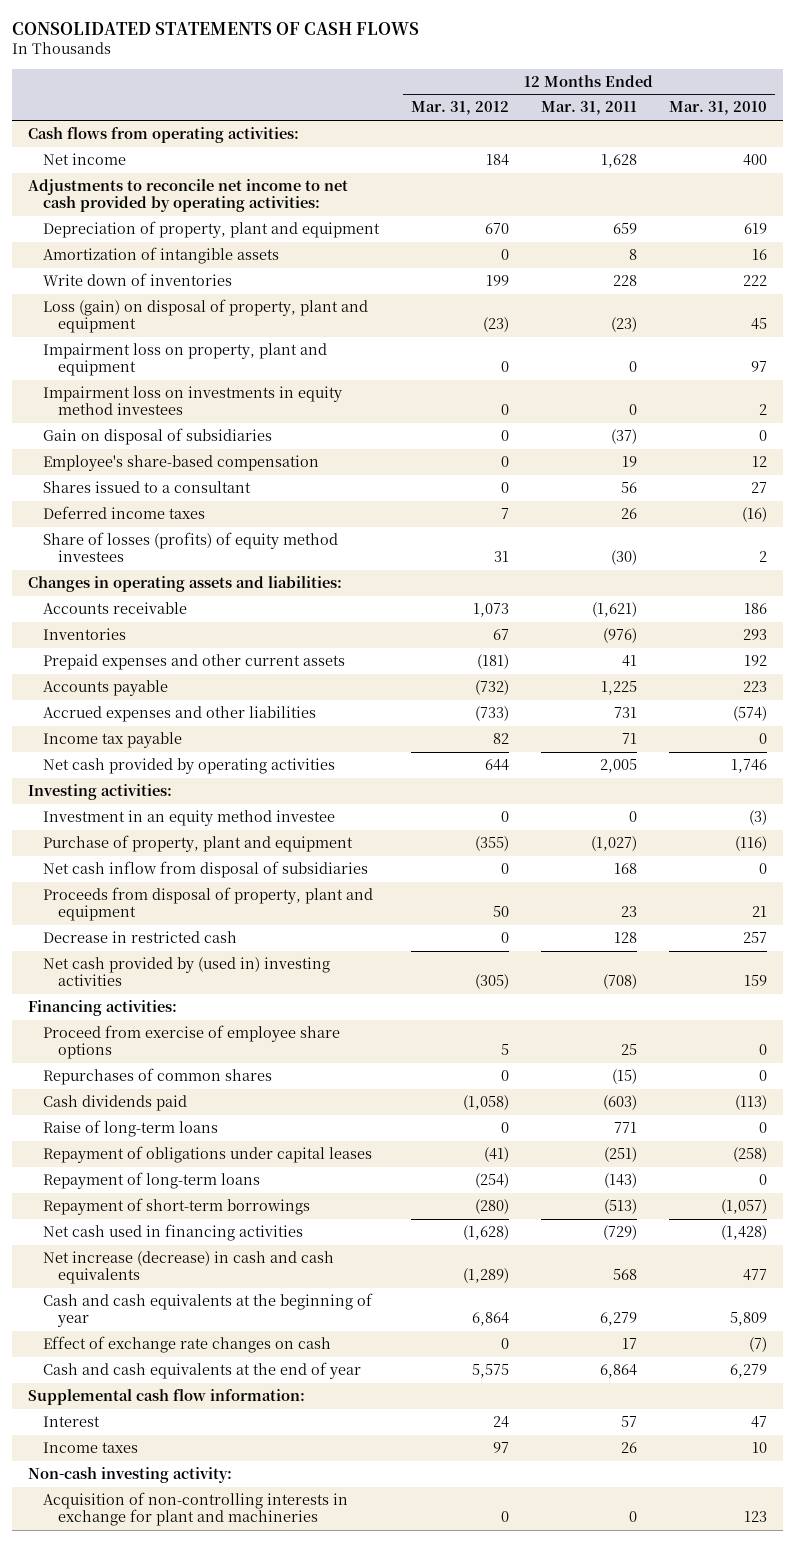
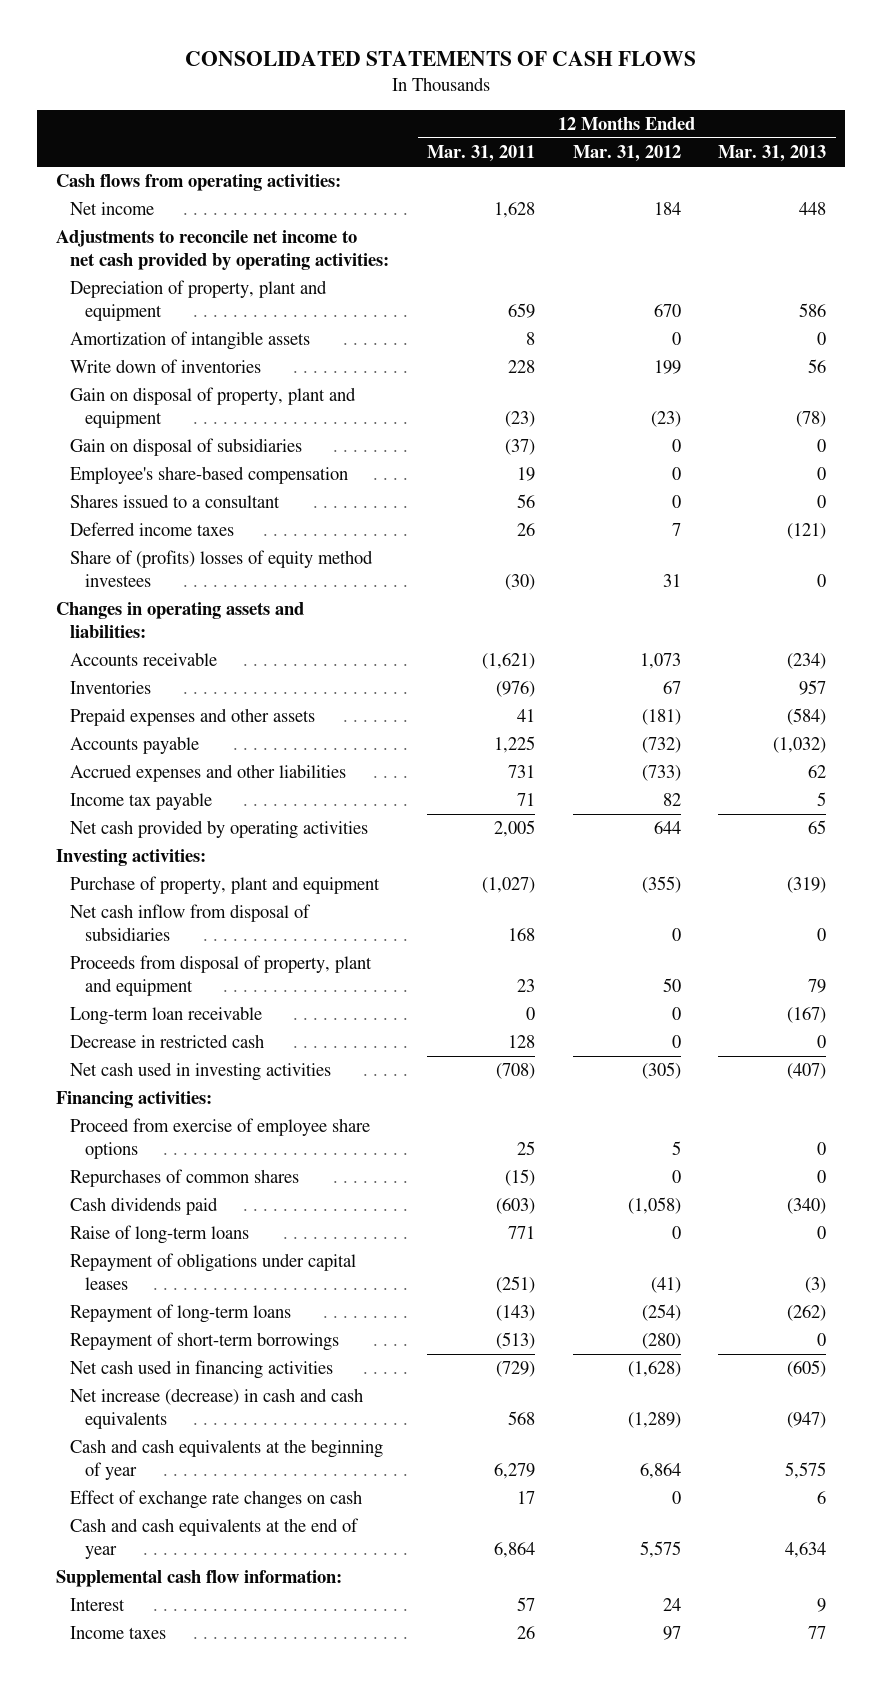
- | 12 Months Ended Mar. 31, 2012 | 12 Months Ended Mar. 31, 2011 | 12 Months Ended Mar. 31, 2010
+ | 12 Months Ended Mar. 31, 2011 | 12 Months Ended Mar. 31, 2012 | 12 Months Ended Mar. 31, 2013
- Loss (gain) on disposal of property, plant and equipment | (23) | (23) | 45
- Impairment loss on property, plant and equipment | 0 | 0 | 97
- Impairment loss on investments in equity method investees | 0 | 0 | 2
+ Gain on disposal of property, plant and equipment | (23) | (23) | (78)
- Share of losses (profits) of equity method investees | 31 | (30) | 2
+ Share of (profits) losses of equity method investees | (30) | 31 | 0
- Prepaid expenses and other current assets | (181) | 41 | 192
+ Prepaid expenses and other assets | 41 | (181) | (584)
- Investment in an equity method investee | 0 | 0 | (3)
+ Long-term loan receivable | 0 | 0 | (167)
- Net cash provided by (used in) investing activities | (305) | (708) | 159
+ Net cash used in investing activities | (708) | (305) | (407)
- Non-cash investing activity:
- Acquisition of non-controlling interests in exchange for plant and machineries | 0 | 0 | 123

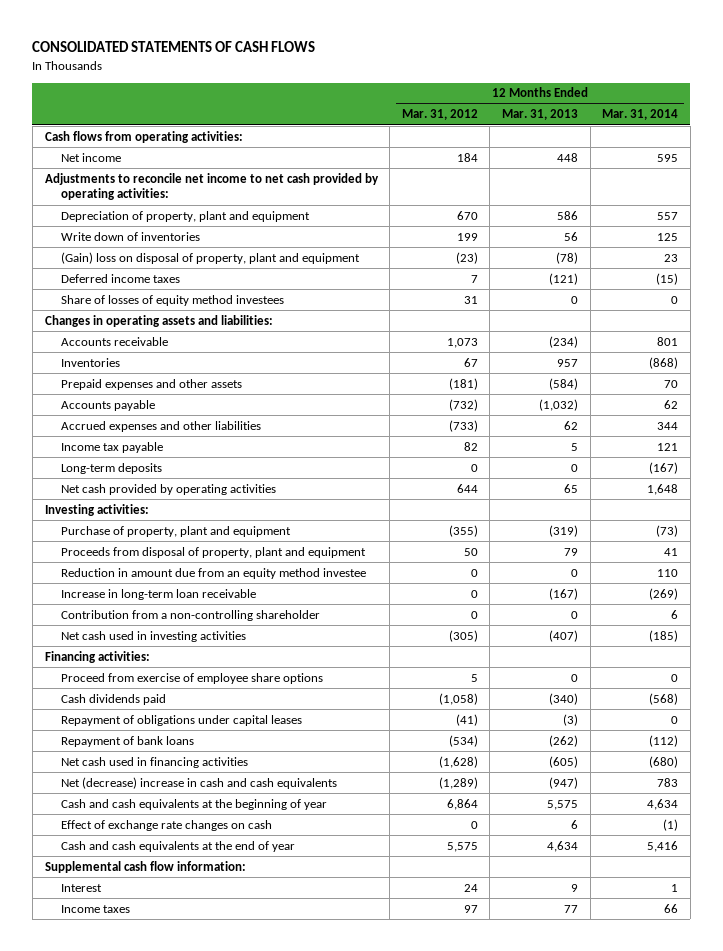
- | 12 Months Ended Mar. 31, 2011 | 12 Months Ended Mar. 31, 2012 | 12 Months Ended Mar. 31, 2013
+ | 12 Months Ended Mar. 31, 2012 | 12 Months Ended Mar. 31, 2013 | 12 Months Ended Mar. 31, 2014
- Amortization of intangible assets | 8 | 0 | 0
- Gain on disposal of property, plant and equipment | (23) | (23) | (78)
- Gain on disposal of subsidiaries | (37) | 0 | 0
- Employee's share-based compensation | 19 | 0 | 0
- Shares issued to a consultant | 56 | 0 | 0
+ (Gain) loss on disposal of property, plant and equipment | (23) | (78) | 23
- Share of (profits) losses of equity method investees | (30) | 31 | 0
+ Share of losses of equity method investees | 31 | 0 | 0
+ Long-term deposits | 0 | 0 | (167)
- Net cash inflow from disposal of subsidiaries | 168 | 0 | 0
- Long-term loan receivable | 0 | 0 | (167)
- Decrease in restricted cash | 128 | 0 | 0
+ Reduction in amount due from an equity method investee | 0 | 0 | 110
+ Increase in long-term loan receivable | 0 | (167) | (269)
+ Contribution from a non-controlling shareholder | 0 | 0 | 6
- Repurchases of common shares | (15) | 0 | 0
- Raise of long-term loans | 771 | 0 | 0
- Repayment of long-term loans | (143) | (254) | (262)
- Repayment of short-term borrowings | (513) | (280) | 0
+ Repayment of bank loans | (534) | (262) | (112)
- Net increase (decrease) in cash and cash equivalents | 568 | (1,289) | (947)
+ Net (decrease) increase in cash and cash equivalents | (1,289) | (947) | 783

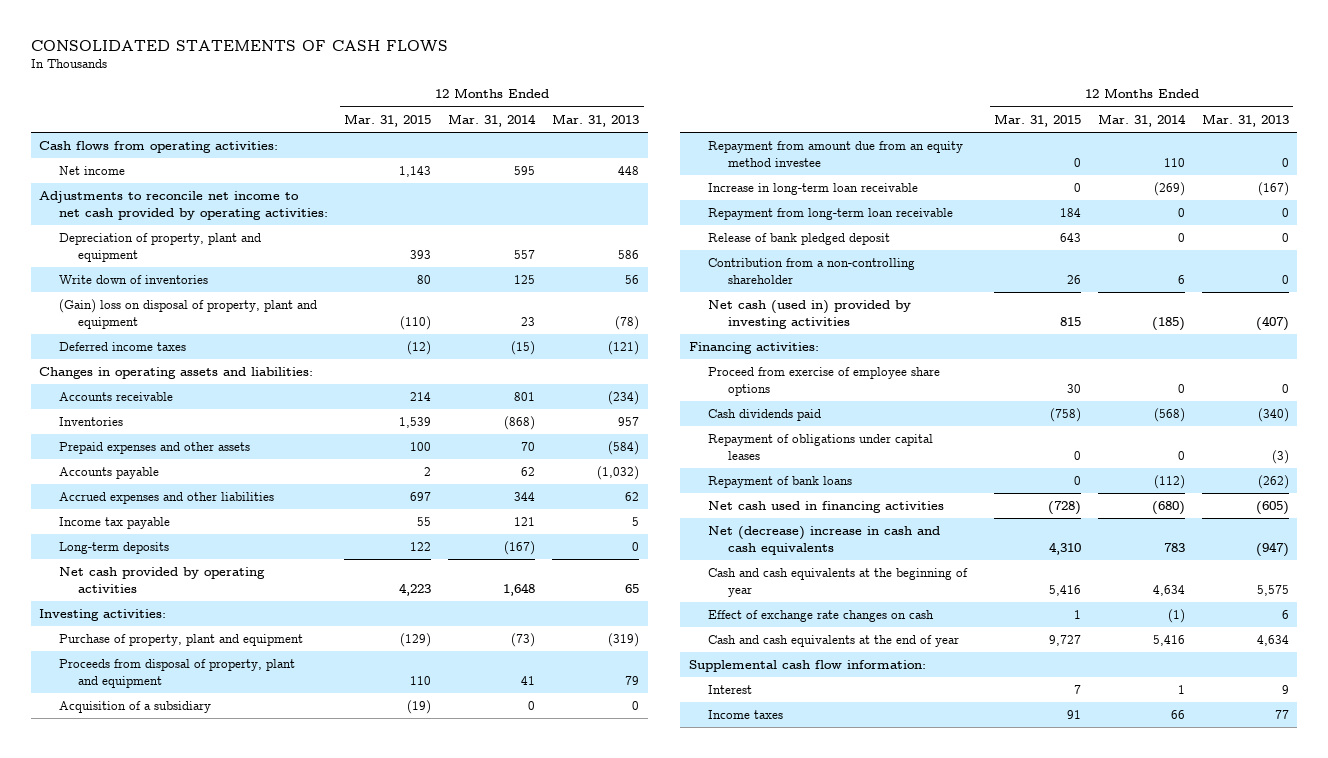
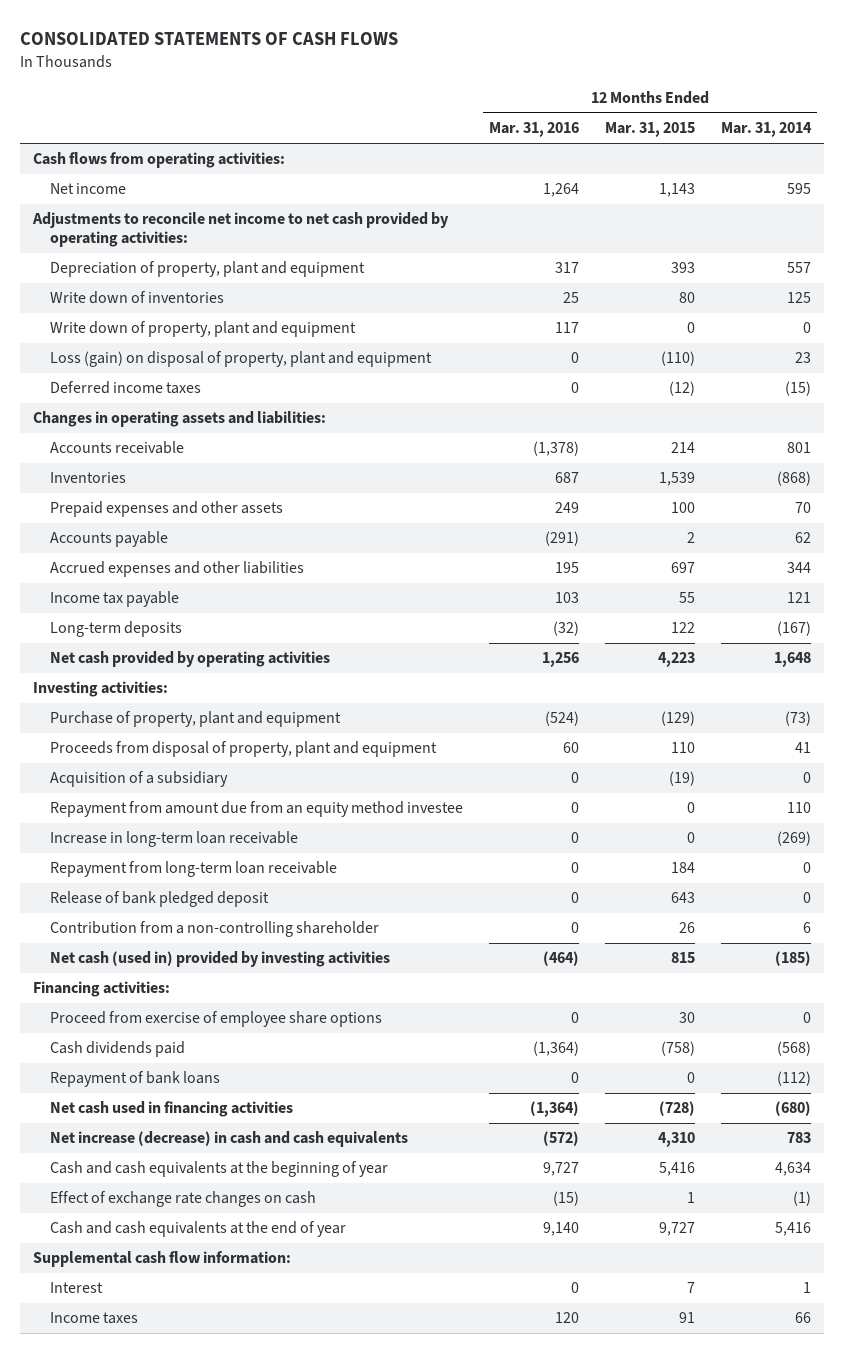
- | 12 Months Ended Mar. 31, 2015 | 12 Months Ended Mar. 31, 2014 | 12 Months Ended Mar. 31, 2013
+ | 12 Months Ended Mar. 31, 2016 | 12 Months Ended Mar. 31, 2015 | 12 Months Ended Mar. 31, 2014
- (Gain) loss on disposal of property, plant and equipment | (110) | 23 | (78)
+ Write down of property, plant and equipment | 117 | 0 | 0
+ Loss (gain) on disposal of property, plant and equipment | 0 | (110) | 23
- Repayment of obligations under capital leases | 0 | 0 | (3)
- Net (decrease) increase in cash and cash equivalents | 4,310 | 783 | (947)
+ Net increase (decrease) in cash and cash equivalents | (572) | 4,310 | 783

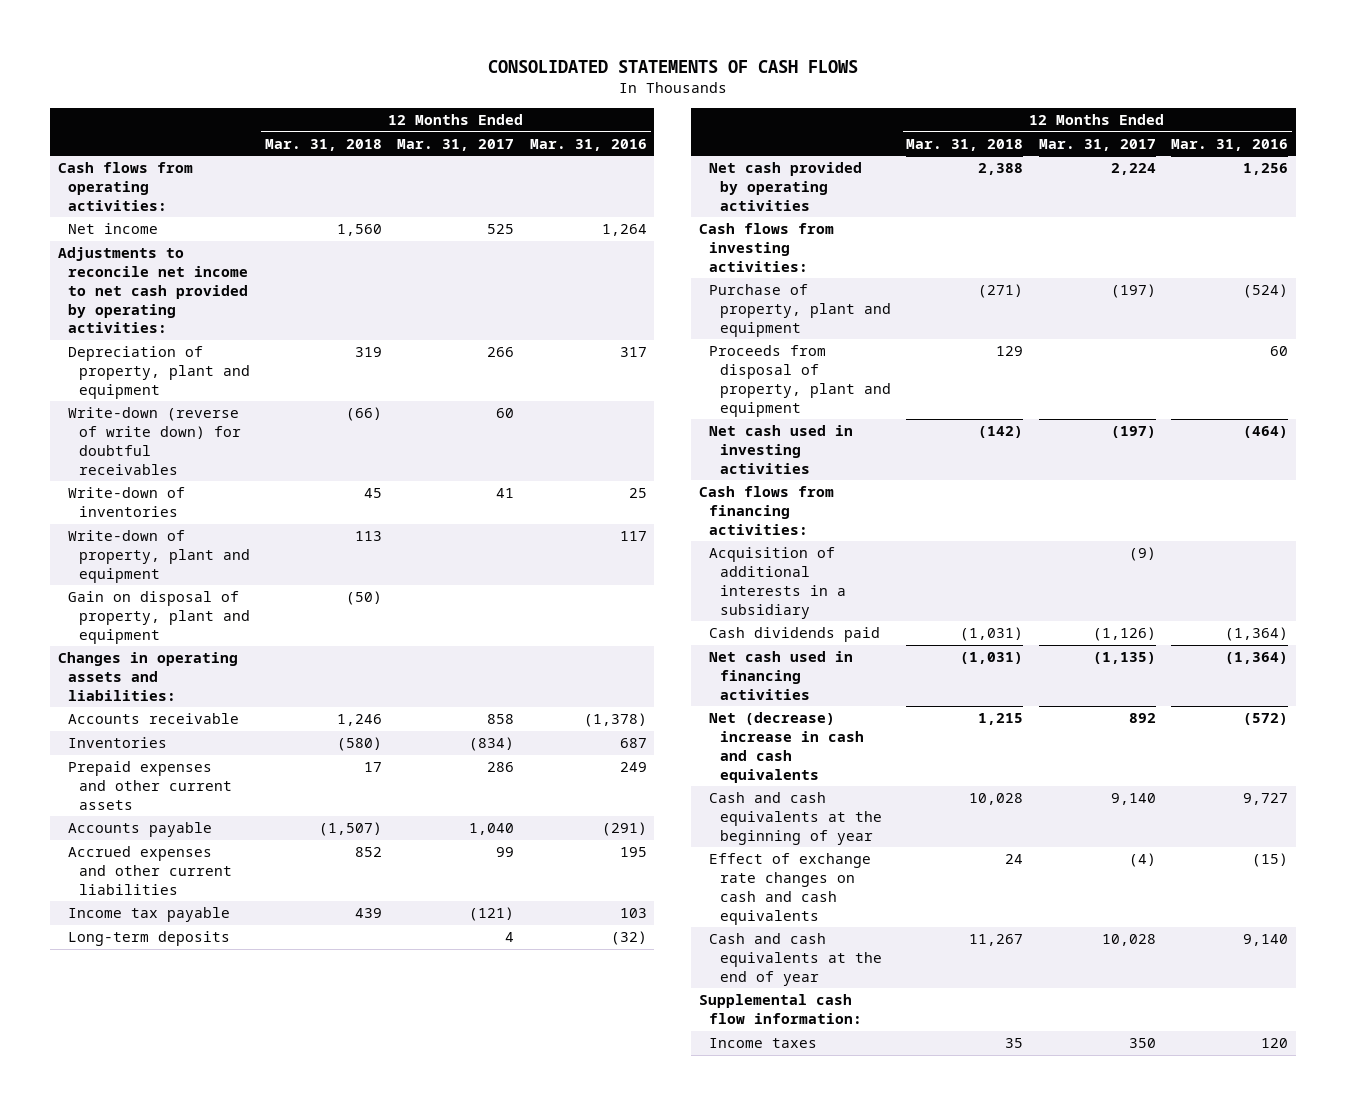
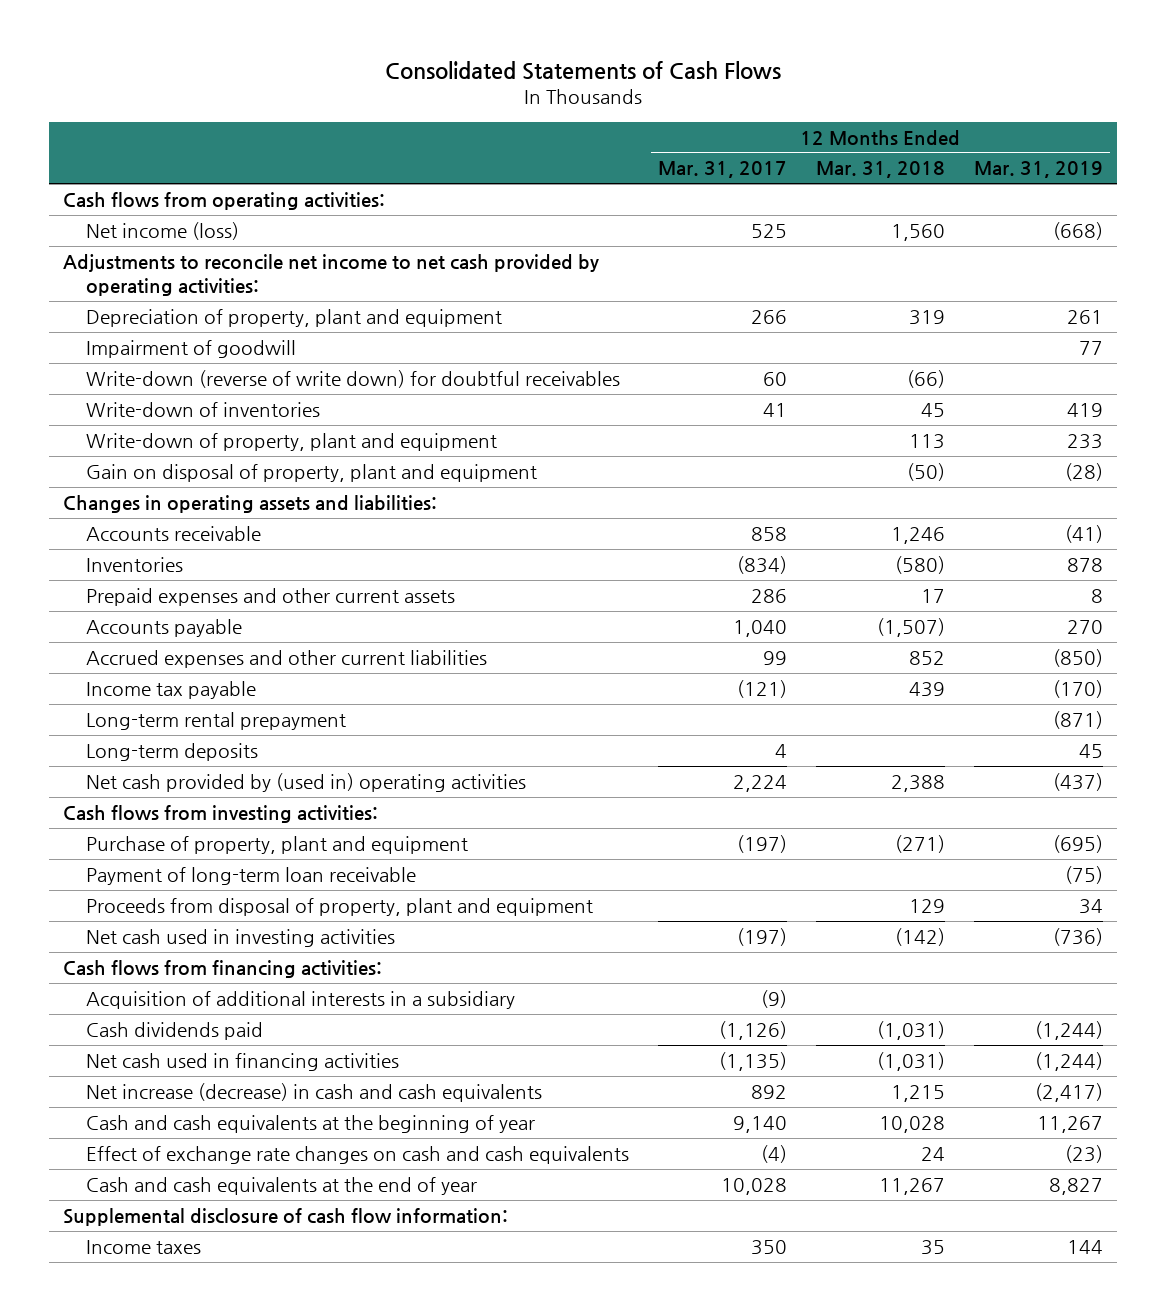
- CONSOLIDATED STATEMENTS OF CASH FLOWS
+ Consolidated Statements of Cash Flows
- | 12 Months Ended Mar. 31, 2018 | 12 Months Ended Mar. 31, 2017 | 12 Months Ended Mar. 31, 2016
+ | 12 Months Ended Mar. 31, 2017 | 12 Months Ended Mar. 31, 2018 | 12 Months Ended Mar. 31, 2019
- Net income | 1,560 | 525 | 1,264
+ Net income (loss) | 525 | 1,560 | (668)
+ Impairment of goodwill | | | 77
+ Long-term rental prepayment | | | (871)
- Net cash provided by operating activities | 2,388 | 2,224 | 1,256
+ Net cash provided by (used in) operating activities | 2,224 | 2,388 | (437)
+ Payment of long-term loan receivable | | | (75)
- Net (decrease) increase in cash and cash equivalents | 1,215 | 892 | (572)
+ Net increase (decrease) in cash and cash equivalents | 892 | 1,215 | (2,417)
- Supplemental cash flow information:
+ Supplemental disclosure of cash flow information:

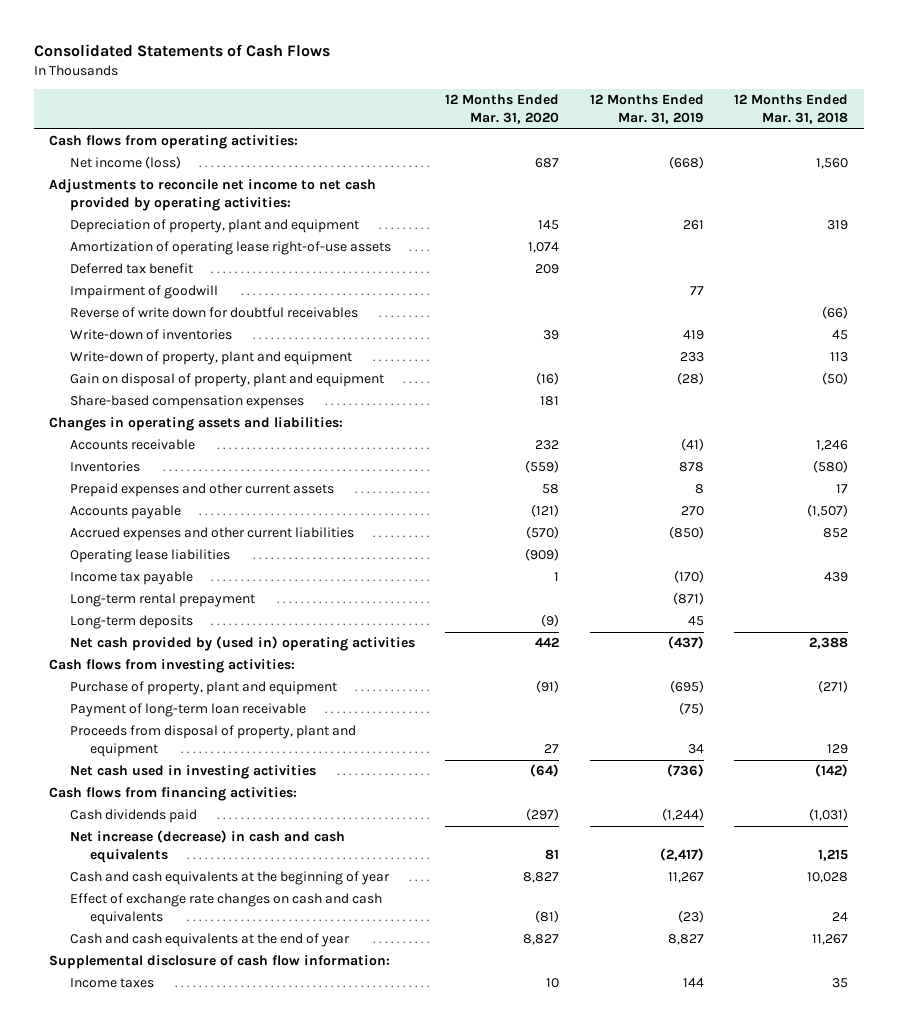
- | 12 Months Ended Mar. 31, 2017 | 12 Months Ended Mar. 31, 2018 | 12 Months Ended Mar. 31, 2019
+ | 12 Months Ended Mar. 31, 2020 | 12 Months Ended Mar. 31, 2019 | 12 Months Ended Mar. 31, 2018
+ Amortization of operating lease right-of-use assets | 1,074 | |
+ Deferred tax benefit | 209 | |
- Write-down (reverse of write down) for doubtful receivables | 60 | (66) |
+ Reverse of write down for doubtful receivables | | | (66)
+ Share-based compensation expenses | 181 | |
+ Operating lease liabilities | (909) | |
- Acquisition of additional interests in a subsidiary | (9) | |
- Net cash used in financing activities | (1,135) | (1,031) | (1,244)

